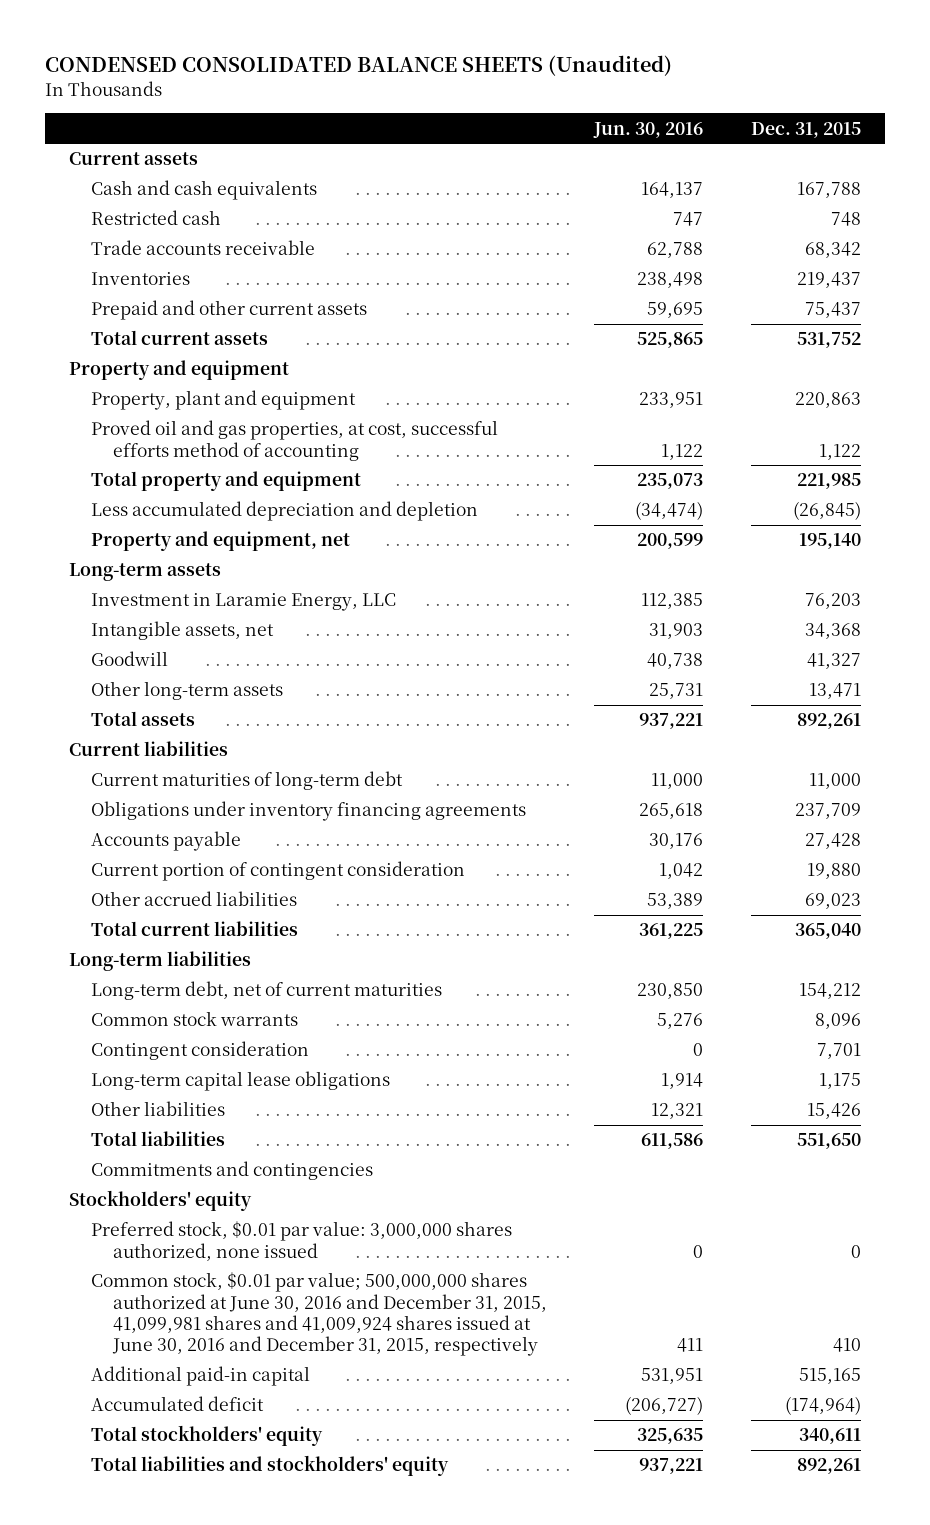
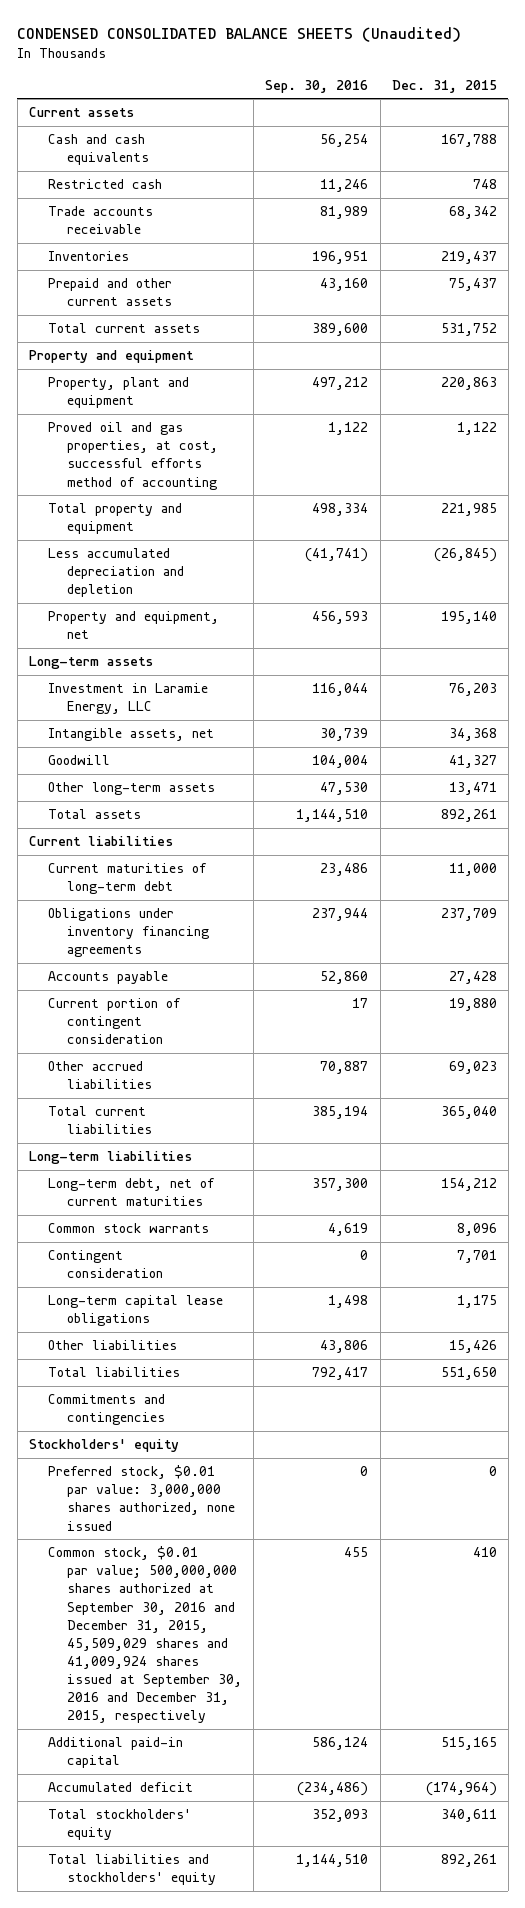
- | Jun. 30, 2016 | Dec. 31, 2015
+ | Sep. 30, 2016 | Dec. 31, 2015
- Common stock, $0.01 par value; 500,000,000 shares authorized at June 30, 2016 and December 31, 2015, 41,099,981 shares and 41,009,924 shares issued at June 30, 2016 and December 31, 2015, respectively | 411 | 410
+ Common stock, $0.01 par value; 500,000,000 shares authorized at September 30, 2016 and December 31, 2015, 45,509,029 shares and 41,009,924 shares issued at September 30, 2016 and December 31, 2015, respectively | 455 | 410

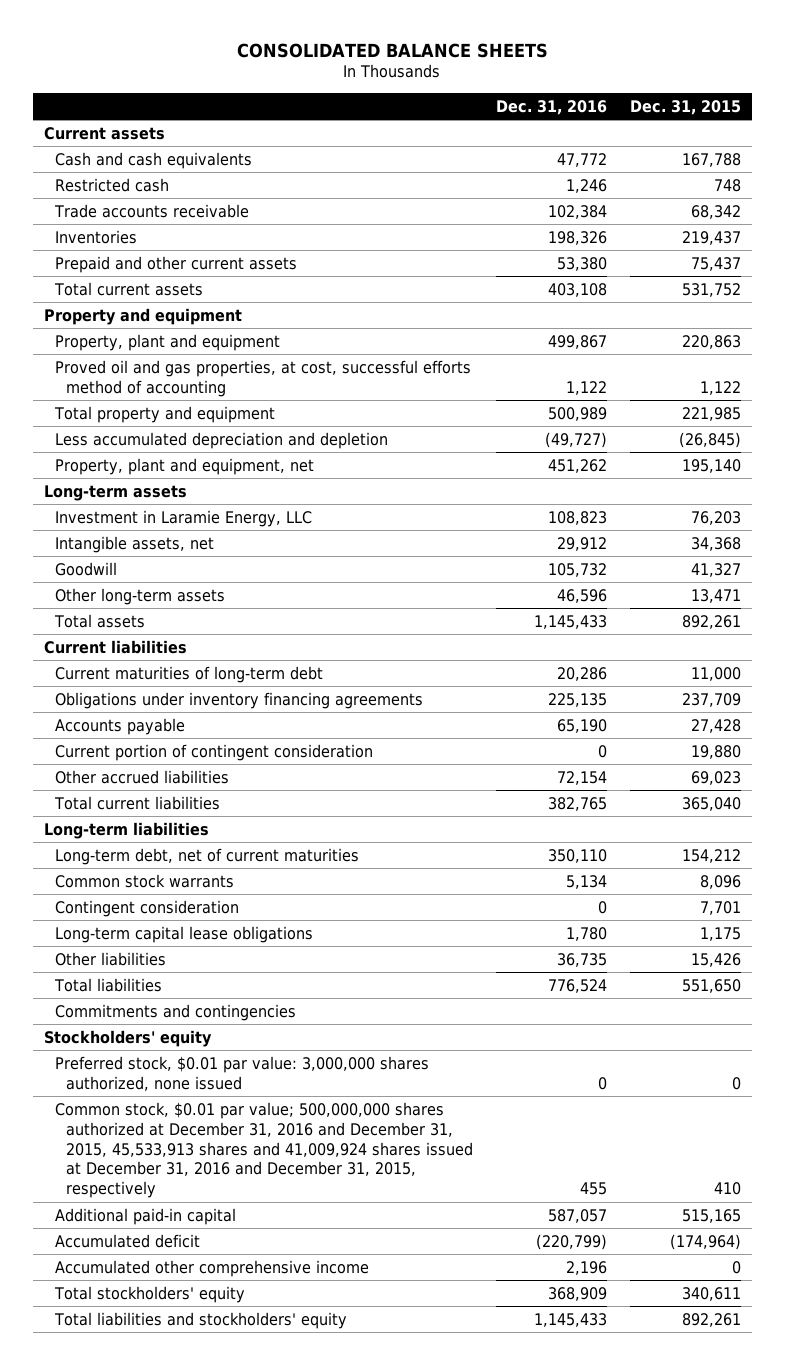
- CONDENSED CONSOLIDATED BALANCE SHEETS (Unaudited)
+ CONSOLIDATED BALANCE SHEETS
- | Sep. 30, 2016 | Dec. 31, 2015
+ | Dec. 31, 2016 | Dec. 31, 2015
- Property and equipment, net | 456,593 | 195,140
+ Property, plant and equipment, net | 451,262 | 195,140
- Common stock, $0.01 par value; 500,000,000 shares authorized at September 30, 2016 and December 31, 2015, 45,509,029 shares and 41,009,924 shares issued at September 30, 2016 and December 31, 2015, respectively | 455 | 410
+ Common stock, $0.01 par value; 500,000,000 shares authorized at December 31, 2016 and December 31, 2015, 45,533,913 shares and 41,009,924 shares issued at December 31, 2016 and December 31, 2015, respectively | 455 | 410
+ Accumulated other comprehensive income | 2,196 | 0

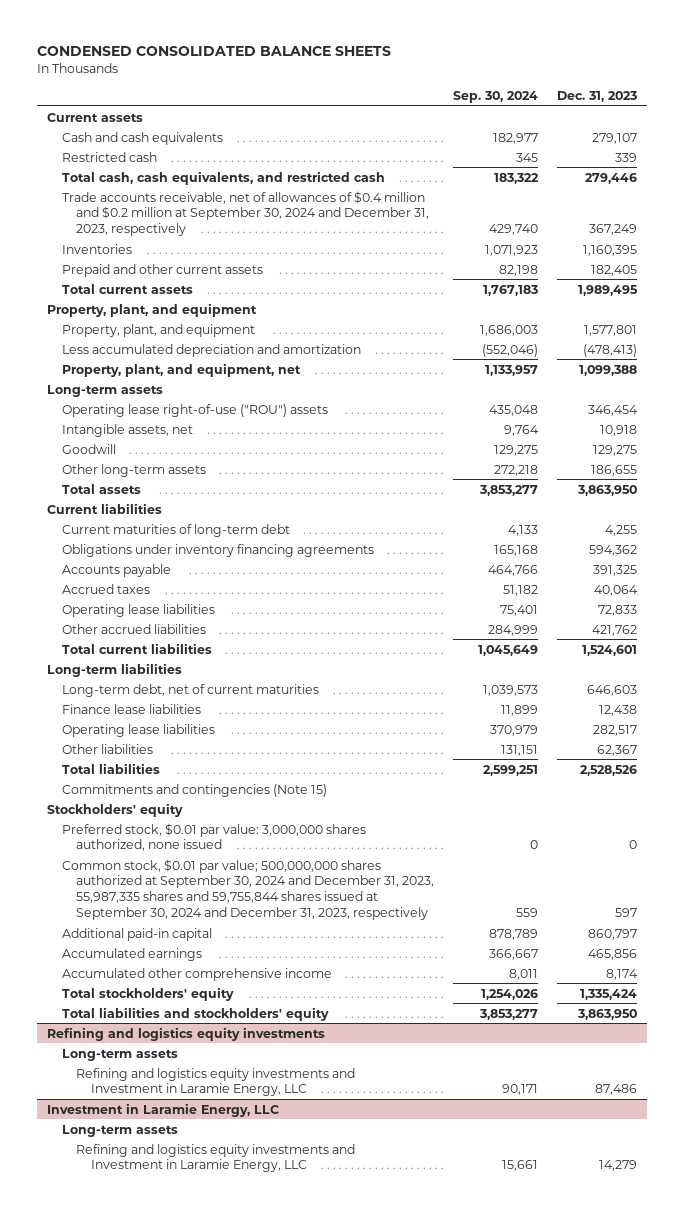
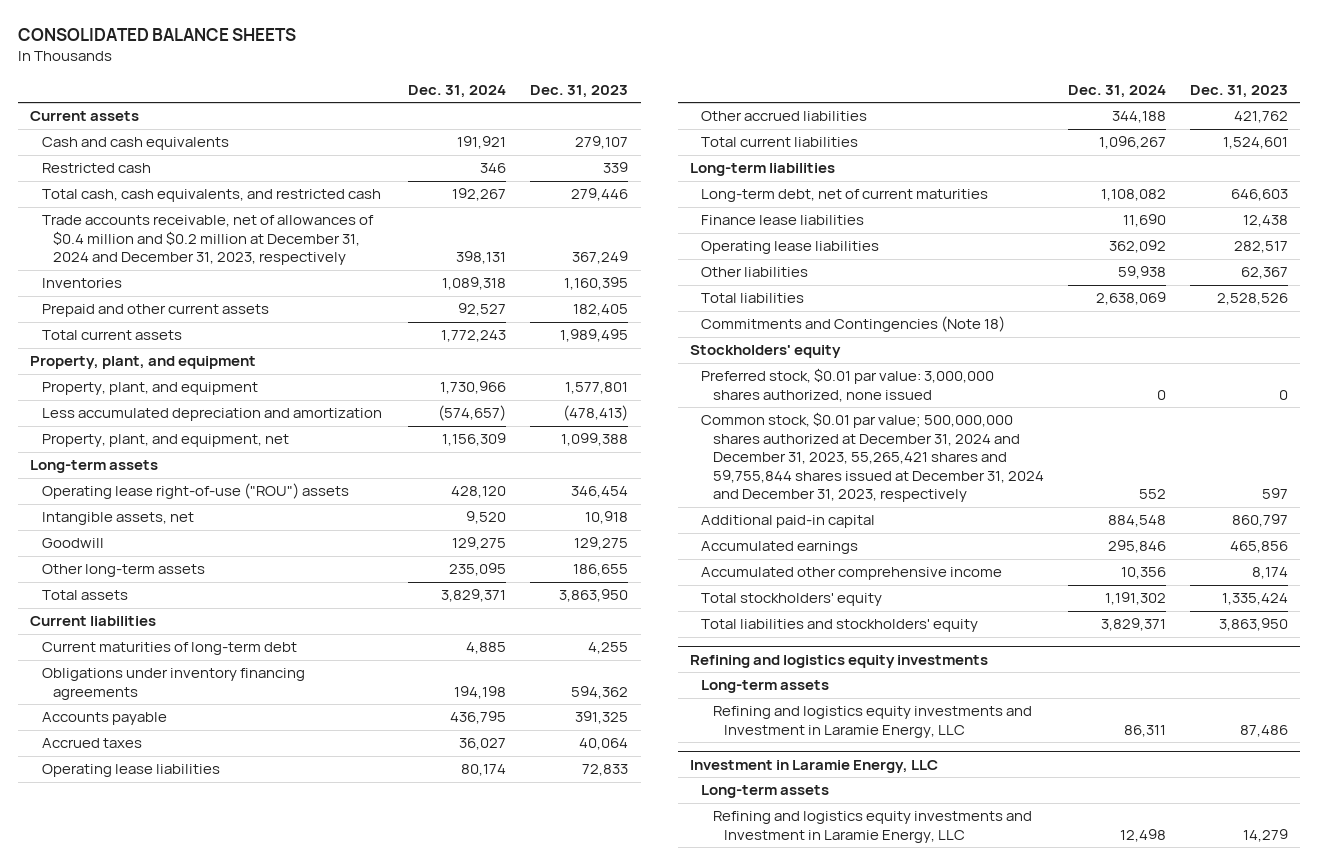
- CONDENSED CONSOLIDATED BALANCE SHEETS
+ CONSOLIDATED BALANCE SHEETS
- | Sep. 30, 2024 | Dec. 31, 2023
+ | Dec. 31, 2024 | Dec. 31, 2023
- Trade accounts receivable, net of allowances of $0.4 million and $0.2 million at September 30, 2024 and December 31, 2023, respectively | 429,740 | 367,249
+ Trade accounts receivable, net of allowances of $0.4 million and $0.2 million at December 31, 2024 and December 31, 2023, respectively | 398,131 | 367,249
- Commitments and contingencies (Note 15)
+ Commitments and Contingencies (Note 18)
- Common stock, $0.01 par value; 500,000,000 shares authorized at September 30, 2024 and December 31, 2023, 55,987,335 shares and 59,755,844 shares issued at September 30, 2024 and December 31, 2023, respectively | 559 | 597
+ Common stock, $0.01 par value; 500,000,000 shares authorized at December 31, 2024 and December 31, 2023, 55,265,421 shares and 59,755,844 shares issued at December 31, 2024 and December 31, 2023, respectively | 552 | 597

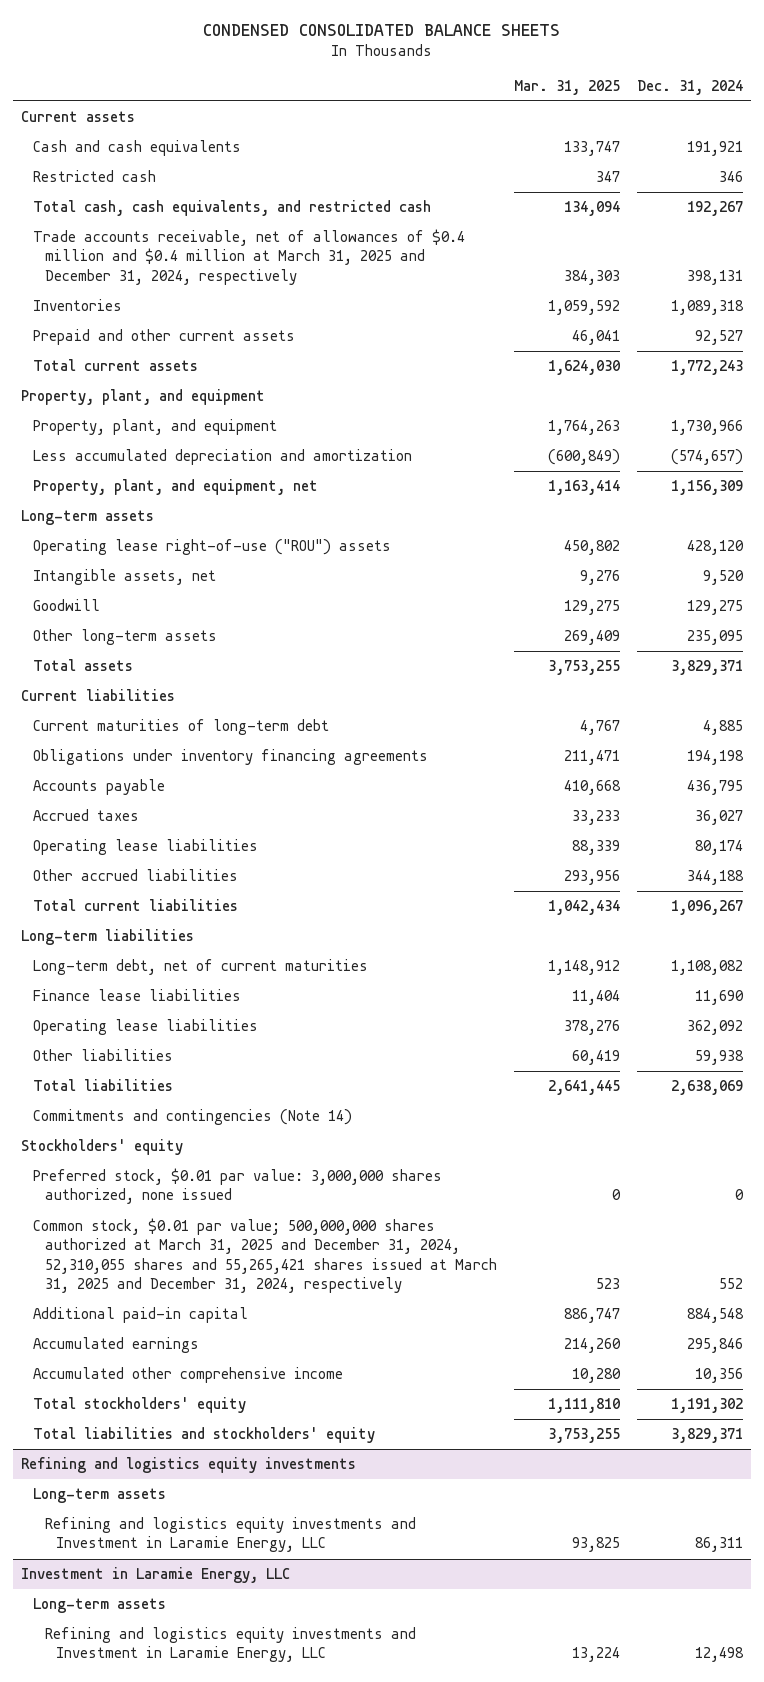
- CONSOLIDATED BALANCE SHEETS
+ CONDENSED CONSOLIDATED BALANCE SHEETS
- | Dec. 31, 2024 | Dec. 31, 2023
+ | Mar. 31, 2025 | Dec. 31, 2024
- Trade accounts receivable, net of allowances of $0.4 million and $0.2 million at December 31, 2024 and December 31, 2023, respectively | 398,131 | 367,249
+ Trade accounts receivable, net of allowances of $0.4 million and $0.4 million at March 31, 2025 and December 31, 2024, respectively | 384,303 | 398,131
- Commitments and Contingencies (Note 18)
+ Commitments and contingencies (Note 14)
- Common stock, $0.01 par value; 500,000,000 shares authorized at December 31, 2024 and December 31, 2023, 55,265,421 shares and 59,755,844 shares issued at December 31, 2024 and December 31, 2023, respectively | 552 | 597
+ Common stock, $0.01 par value; 500,000,000 shares authorized at March 31, 2025 and December 31, 2024, 52,310,055 shares and 55,265,421 shares issued at March 31, 2025 and December 31, 2024, respectively | 523 | 552

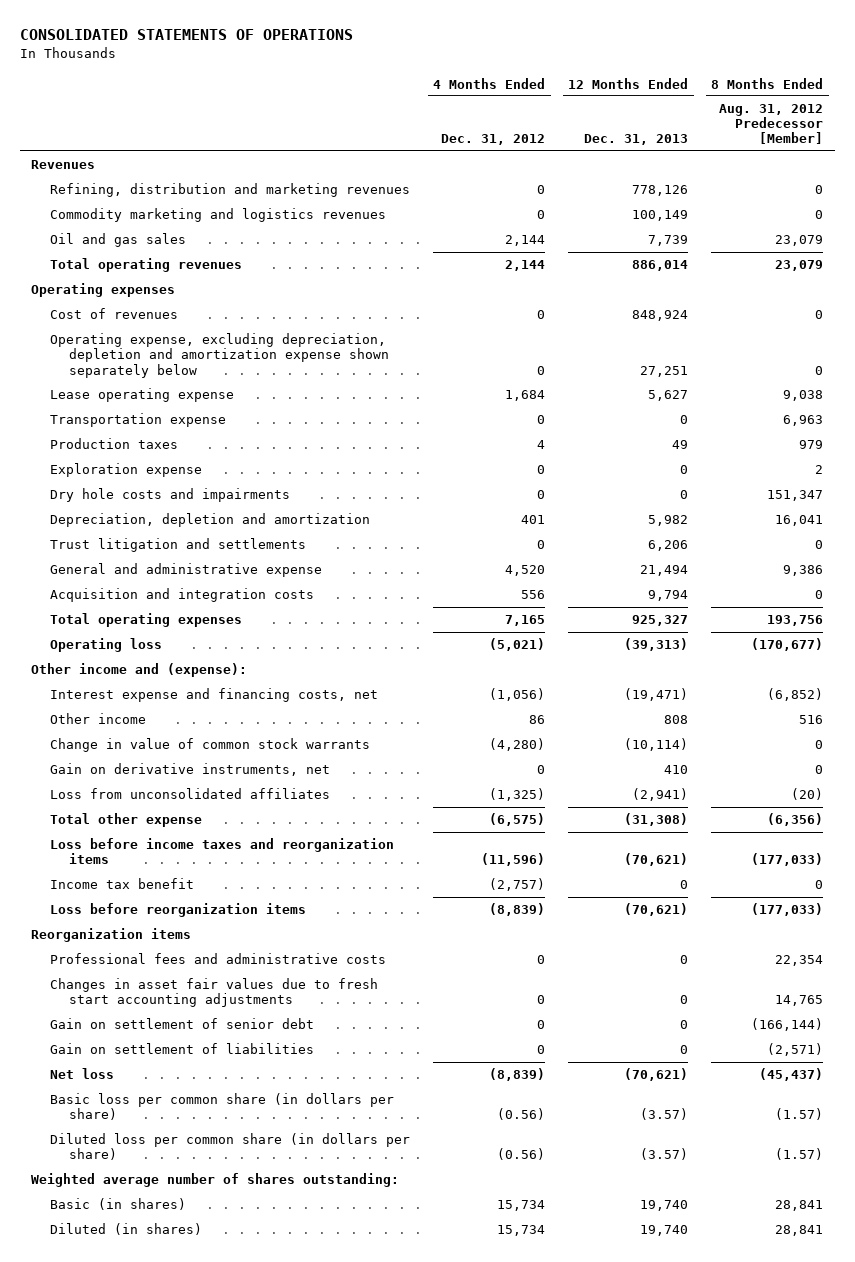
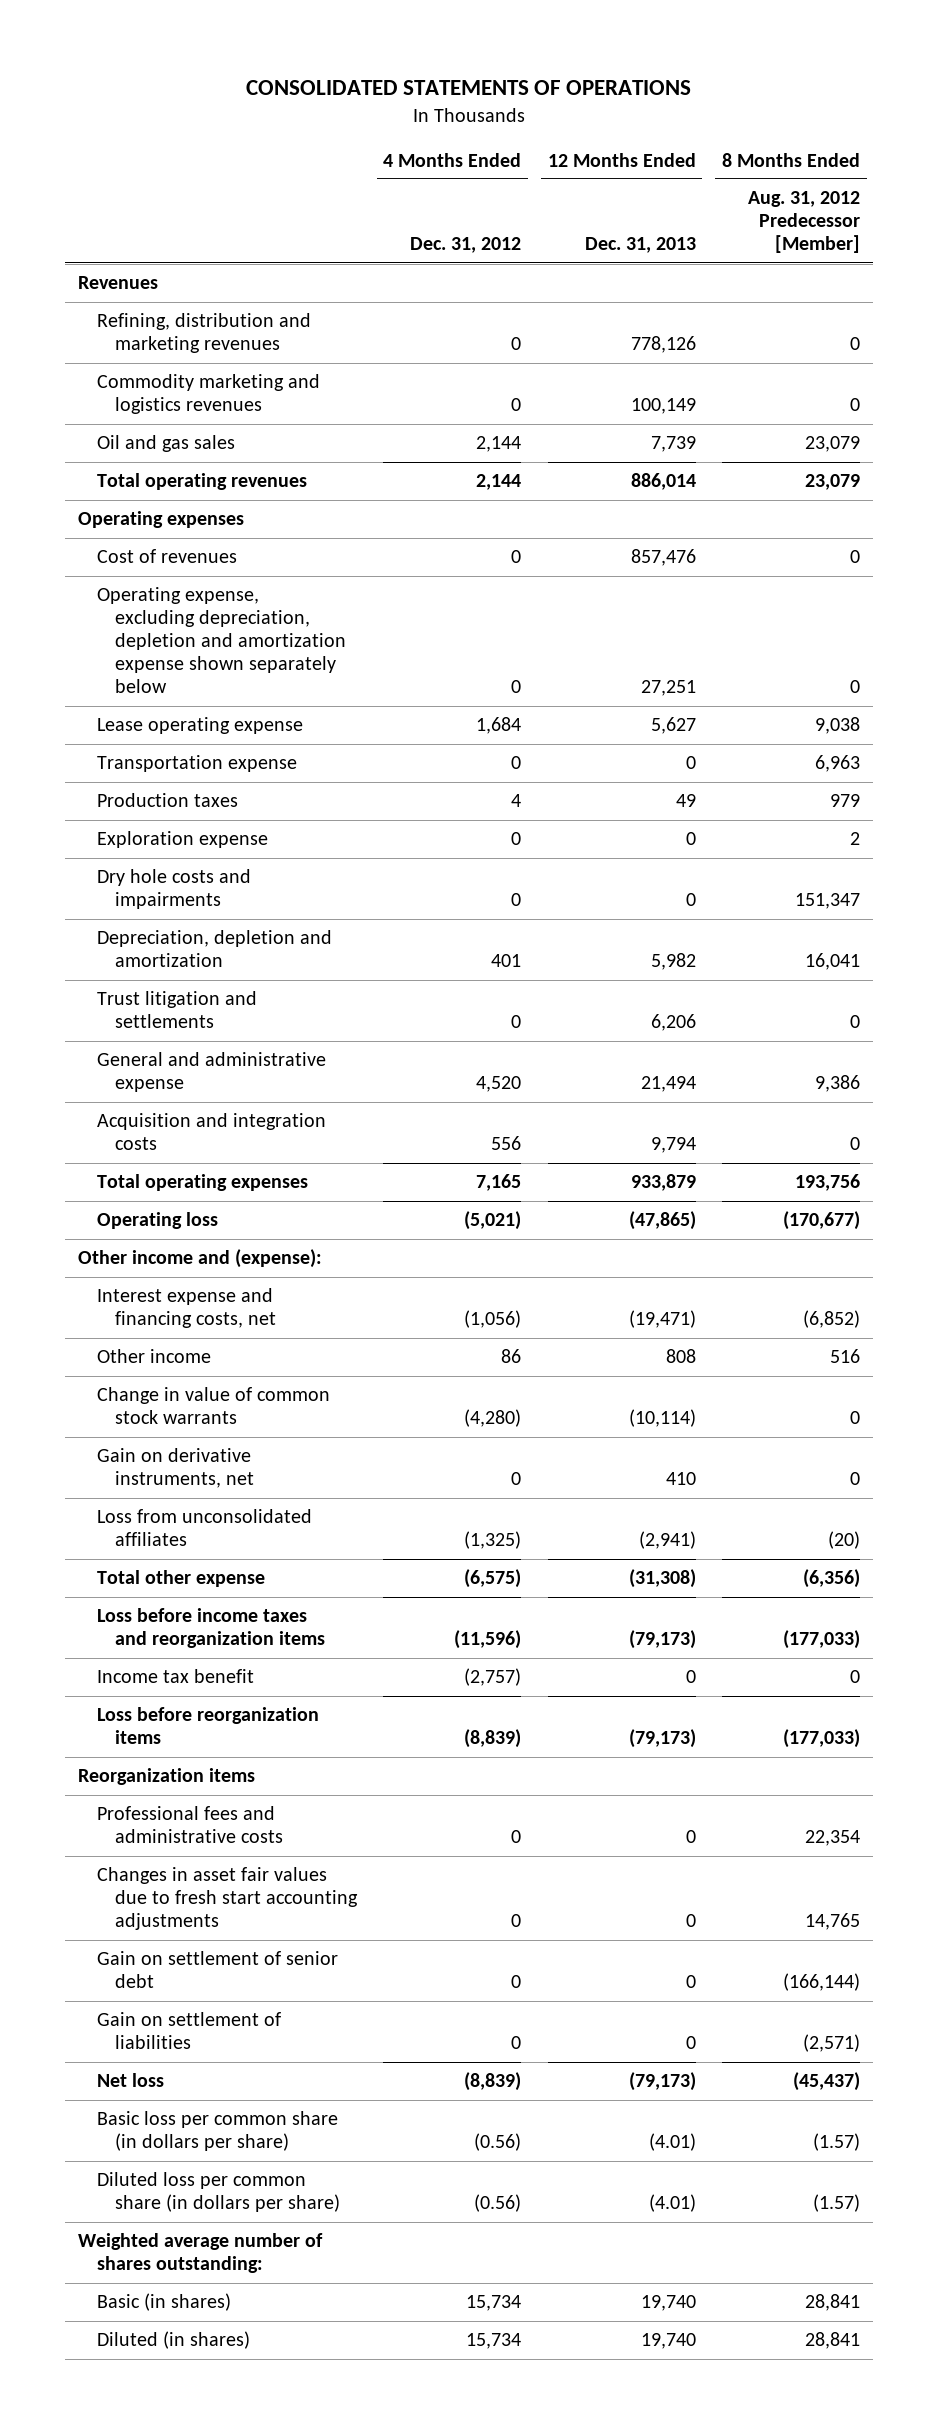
- Cost of revenues | 0 | 848,924 | 0
+ Cost of revenues | 0 | 857,476 | 0
- Total operating expenses | 7,165 | 925,327 | 193,756
- Operating loss | (5,021) | (39,313) | (170,677)
+ Total operating expenses | 7,165 | 933,879 | 193,756
+ Operating loss | (5,021) | (47,865) | (170,677)
- Loss before income taxes and reorganization items | (11,596) | (70,621) | (177,033)
+ Loss before income taxes and reorganization items | (11,596) | (79,173) | (177,033)
- Loss before reorganization items | (8,839) | (70,621) | (177,033)
+ Loss before reorganization items | (8,839) | (79,173) | (177,033)
- Net loss | (8,839) | (70,621) | (45,437)
- Basic loss per common share (in dollars per share) | (0.56) | (3.57) | (1.57)
- Diluted loss per common share (in dollars per share) | (0.56) | (3.57) | (1.57)
+ Net loss | (8,839) | (79,173) | (45,437)
+ Basic loss per common share (in dollars per share) | (0.56) | (4.01) | (1.57)
+ Diluted loss per common share (in dollars per share) | (0.56) | (4.01) | (1.57)

